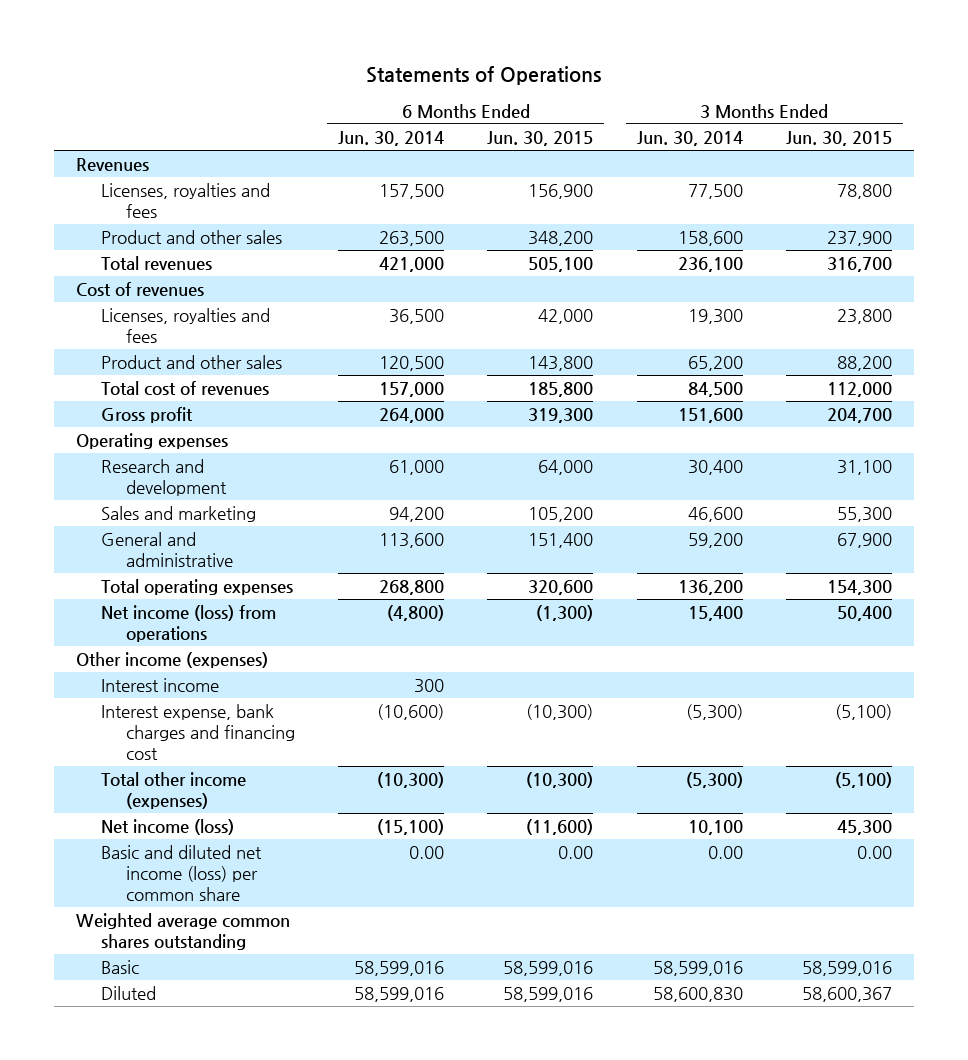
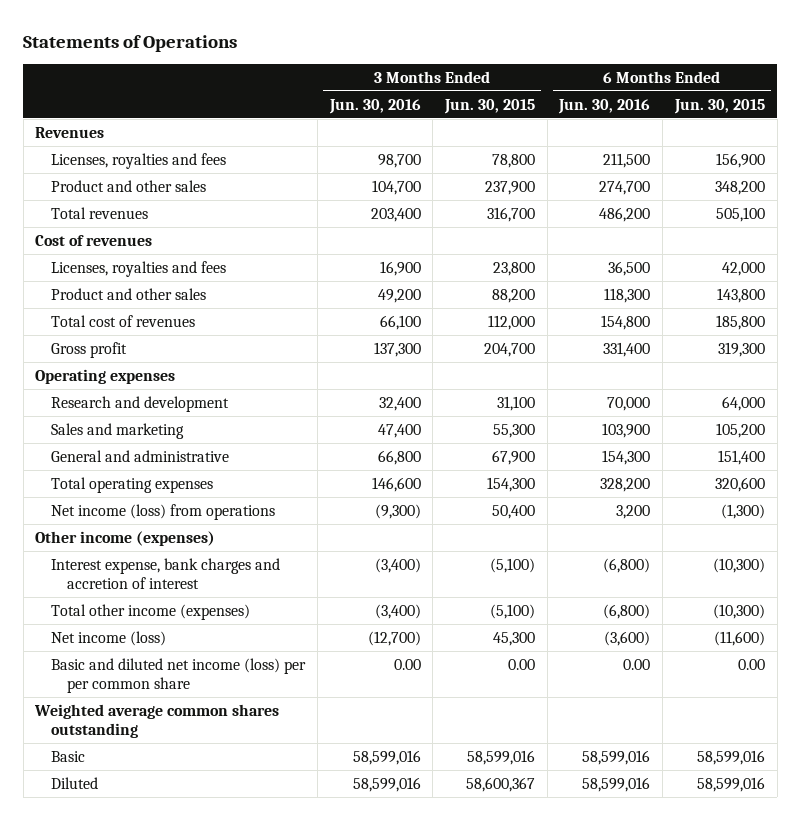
- | 6 Months Ended Jun. 30, 2014 | 6 Months Ended Jun. 30, 2015 | 3 Months Ended Jun. 30, 2014 | 3 Months Ended Jun. 30, 2015
+ | 3 Months Ended Jun. 30, 2016 | 3 Months Ended Jun. 30, 2015 | 6 Months Ended Jun. 30, 2016 | 6 Months Ended Jun. 30, 2015
- Interest income | 300 | | |
- Interest expense, bank charges and financing cost | (10,600) | (10,300) | (5,300) | (5,100)
+ Interest expense, bank charges and accretion of interest | (3,400) | (5,100) | (6,800) | (10,300)
- Basic and diluted net income (loss) per common share | 0.00 | 0.00 | 0.00 | 0.00
+ Basic and diluted net income (loss) per per common share | 0.00 | 0.00 | 0.00 | 0.00

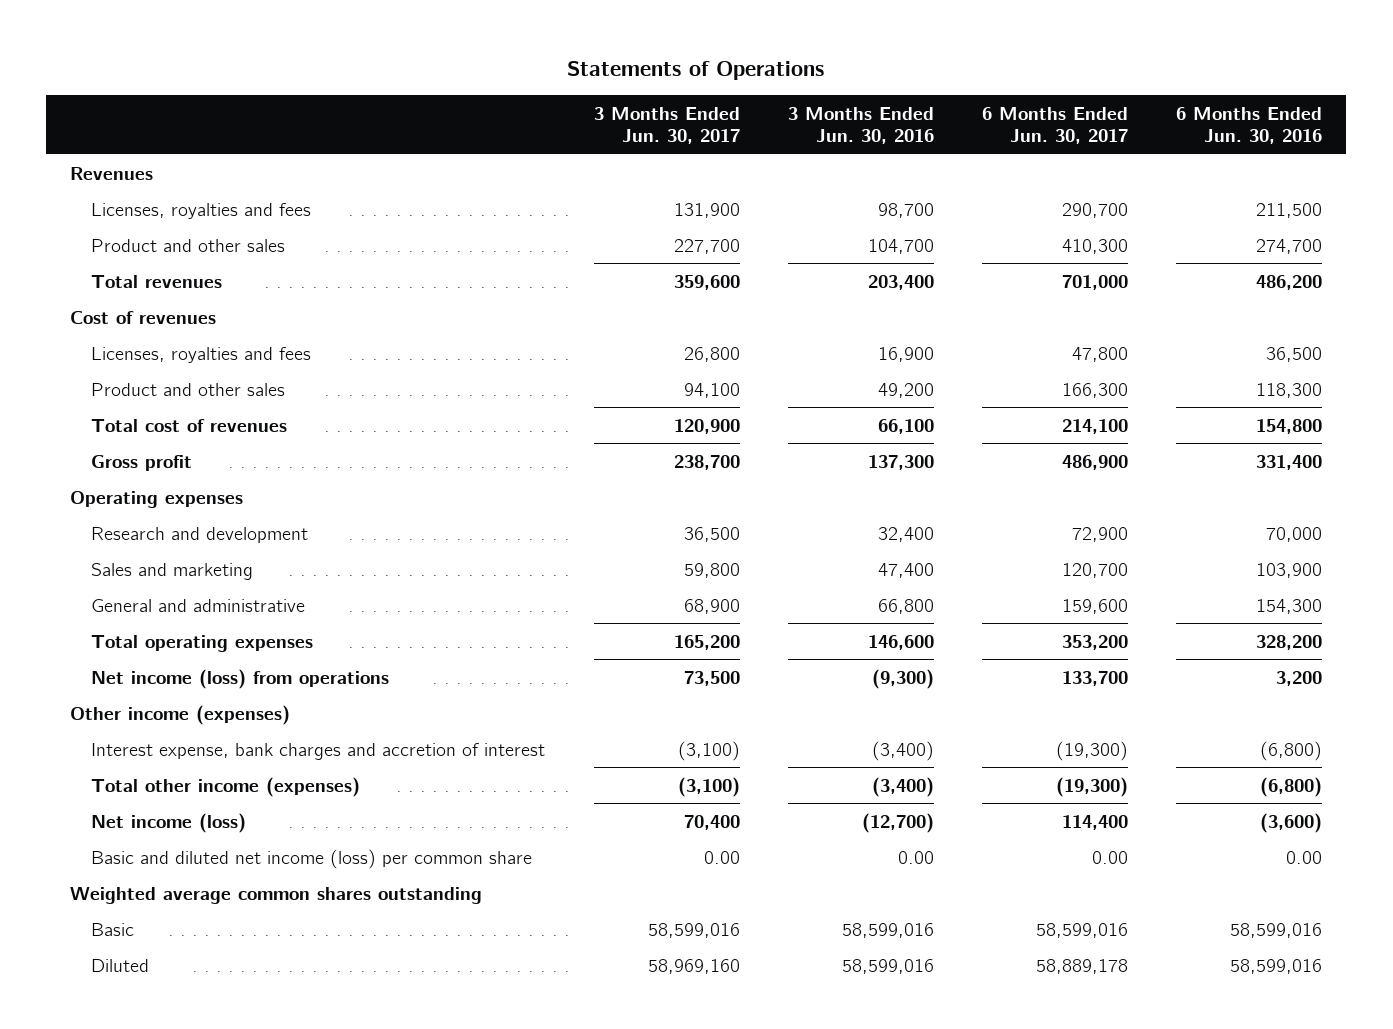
- | 3 Months Ended Jun. 30, 2016 | 3 Months Ended Jun. 30, 2015 | 6 Months Ended Jun. 30, 2016 | 6 Months Ended Jun. 30, 2015
+ | 3 Months Ended Jun. 30, 2017 | 3 Months Ended Jun. 30, 2016 | 6 Months Ended Jun. 30, 2017 | 6 Months Ended Jun. 30, 2016
- Basic and diluted net income (loss) per per common share | 0.00 | 0.00 | 0.00 | 0.00
+ Basic and diluted net income (loss) per common share | 0.00 | 0.00 | 0.00 | 0.00

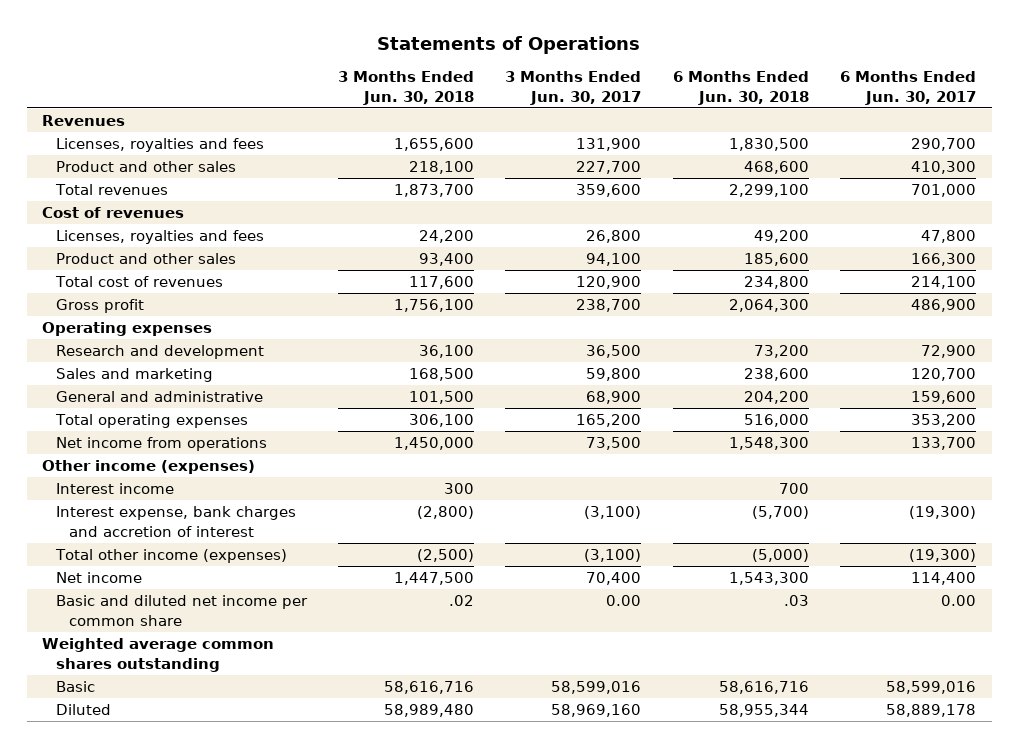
- | 3 Months Ended Jun. 30, 2017 | 3 Months Ended Jun. 30, 2016 | 6 Months Ended Jun. 30, 2017 | 6 Months Ended Jun. 30, 2016
+ | 3 Months Ended Jun. 30, 2018 | 3 Months Ended Jun. 30, 2017 | 6 Months Ended Jun. 30, 2018 | 6 Months Ended Jun. 30, 2017
- Net income (loss) from operations | 73,500 | (9,300) | 133,700 | 3,200
+ Net income from operations | 1,450,000 | 73,500 | 1,548,300 | 133,700
+ Interest income | 300 | | 700 |
- Net income (loss) | 70,400 | (12,700) | 114,400 | (3,600)
- Basic and diluted net income (loss) per common share | 0.00 | 0.00 | 0.00 | 0.00
+ Net income | 1,447,500 | 70,400 | 1,543,300 | 114,400
+ Basic and diluted net income per common share | .02 | 0.00 | .03 | 0.00

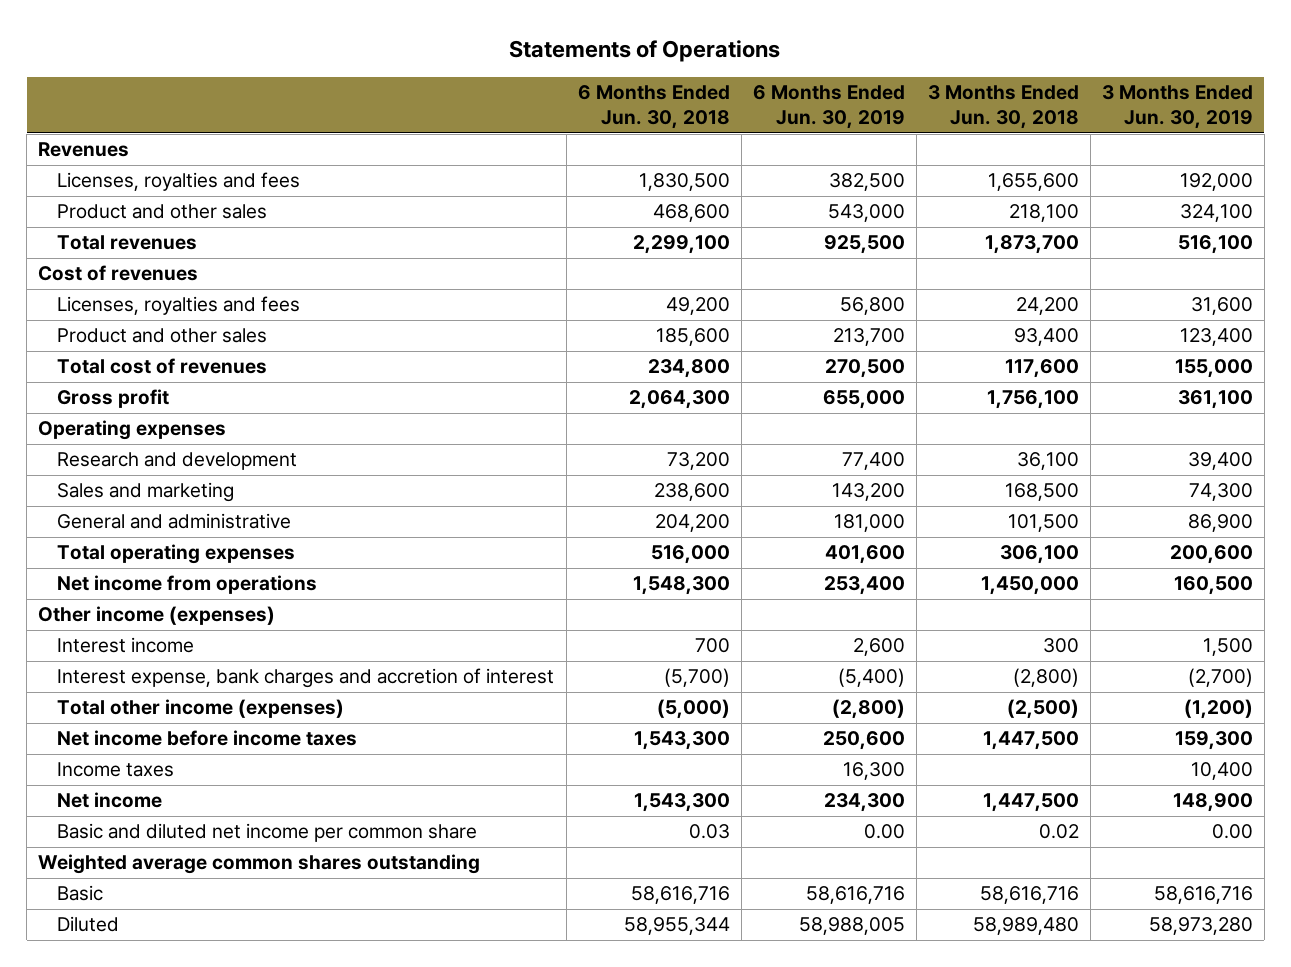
- | 3 Months Ended Jun. 30, 2018 | 3 Months Ended Jun. 30, 2017 | 6 Months Ended Jun. 30, 2018 | 6 Months Ended Jun. 30, 2017
+ | 6 Months Ended Jun. 30, 2018 | 6 Months Ended Jun. 30, 2019 | 3 Months Ended Jun. 30, 2018 | 3 Months Ended Jun. 30, 2019
+ Net income before income taxes | 1,543,300 | 250,600 | 1,447,500 | 159,300
+ Income taxes | | 16,300 | | 10,400
- Basic and diluted net income per common share | .02 | 0.00 | .03 | 0.00
+ Basic and diluted net income per common share | 0.03 | 0.00 | 0.02 | 0.00

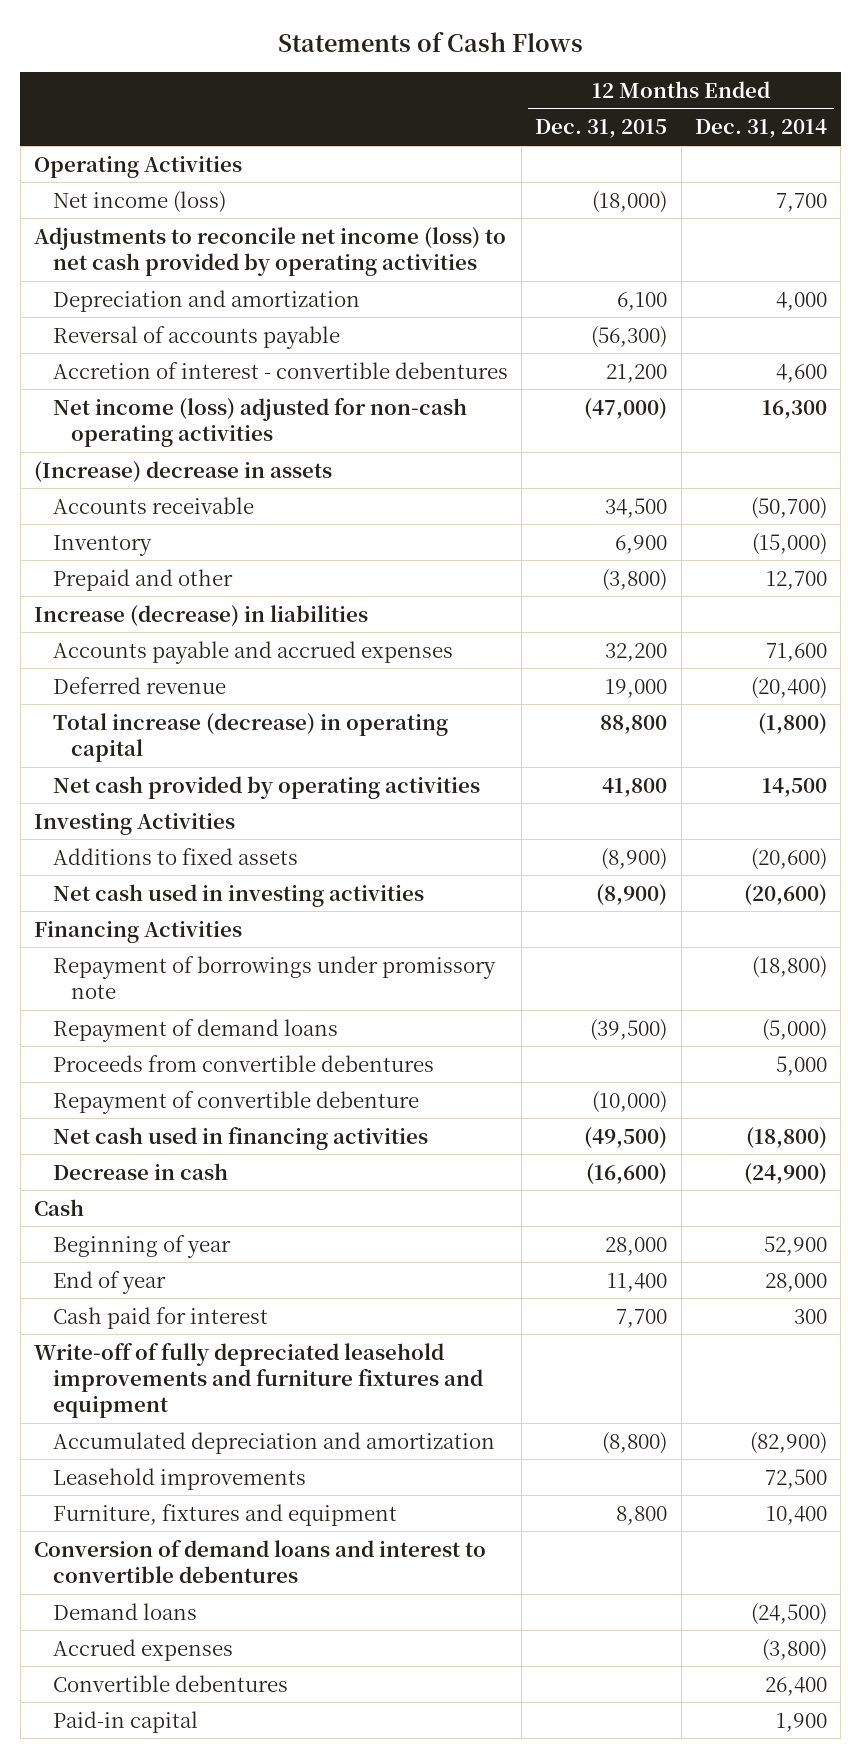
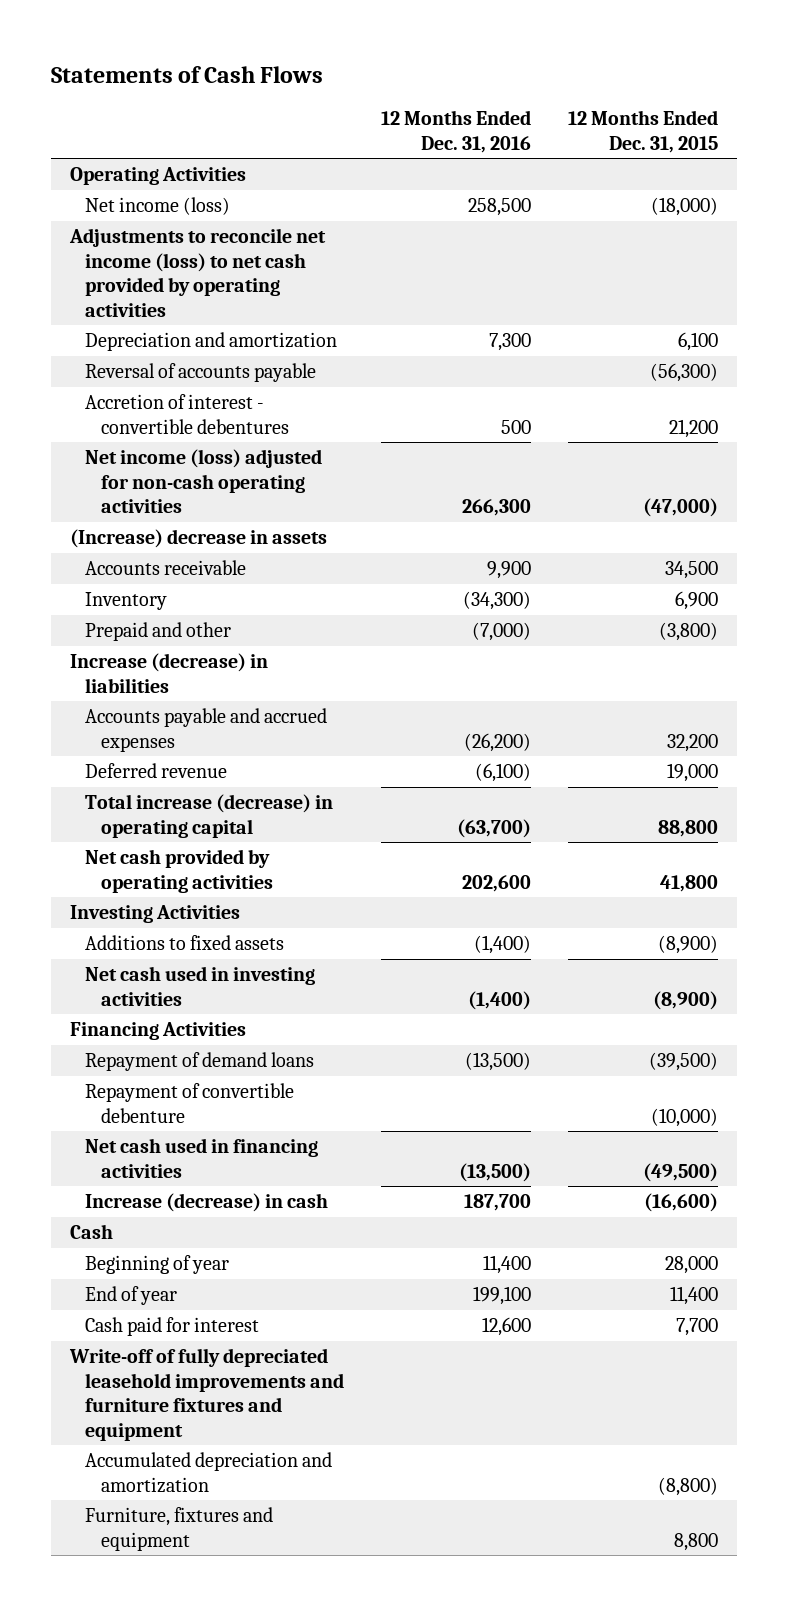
- | 12 Months Ended Dec. 31, 2015 | 12 Months Ended Dec. 31, 2014
+ | 12 Months Ended Dec. 31, 2016 | 12 Months Ended Dec. 31, 2015
- Repayment of borrowings under promissory note | | (18,800)
- Proceeds from convertible debentures | | 5,000
- Decrease in cash | (16,600) | (24,900)
+ Increase (decrease) in cash | 187,700 | (16,600)
- Leasehold improvements | | 72,500
- Conversion of demand loans and interest to convertible debentures
- Demand loans | | (24,500)
- Accrued expenses | | (3,800)
- Convertible debentures | | 26,400
- Paid-in capital | | 1,900

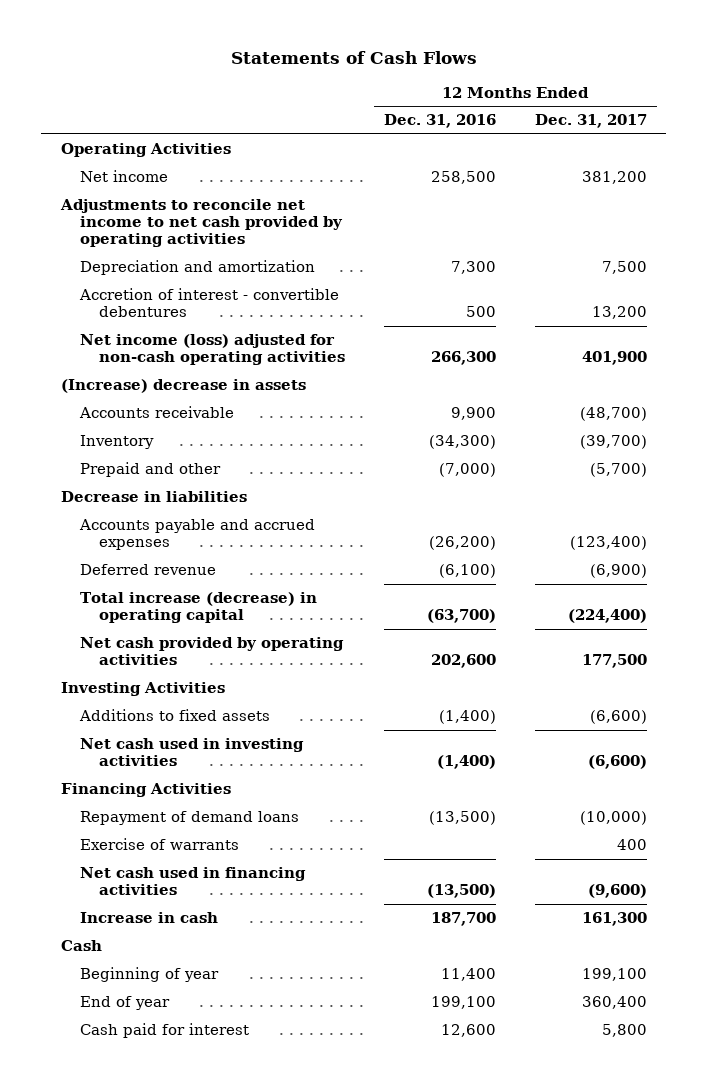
- | 12 Months Ended Dec. 31, 2016 | 12 Months Ended Dec. 31, 2015
+ | 12 Months Ended Dec. 31, 2016 | 12 Months Ended Dec. 31, 2017
- Net income (loss) | 258,500 | (18,000)
- Adjustments to reconcile net income (loss) to net cash provided by operating activities
+ Net income | 258,500 | 381,200
+ Adjustments to reconcile net income to net cash provided by operating activities
- Reversal of accounts payable | | (56,300)
- Increase (decrease) in liabilities
+ Decrease in liabilities
- Repayment of convertible debenture | | (10,000)
+ Exercise of warrants | | 400
- Increase (decrease) in cash | 187,700 | (16,600)
+ Increase in cash | 187,700 | 161,300
- Write-off of fully depreciated leasehold improvements and furniture fixtures and equipment
- Accumulated depreciation and amortization | | (8,800)
- Furniture, fixtures and equipment | | 8,800

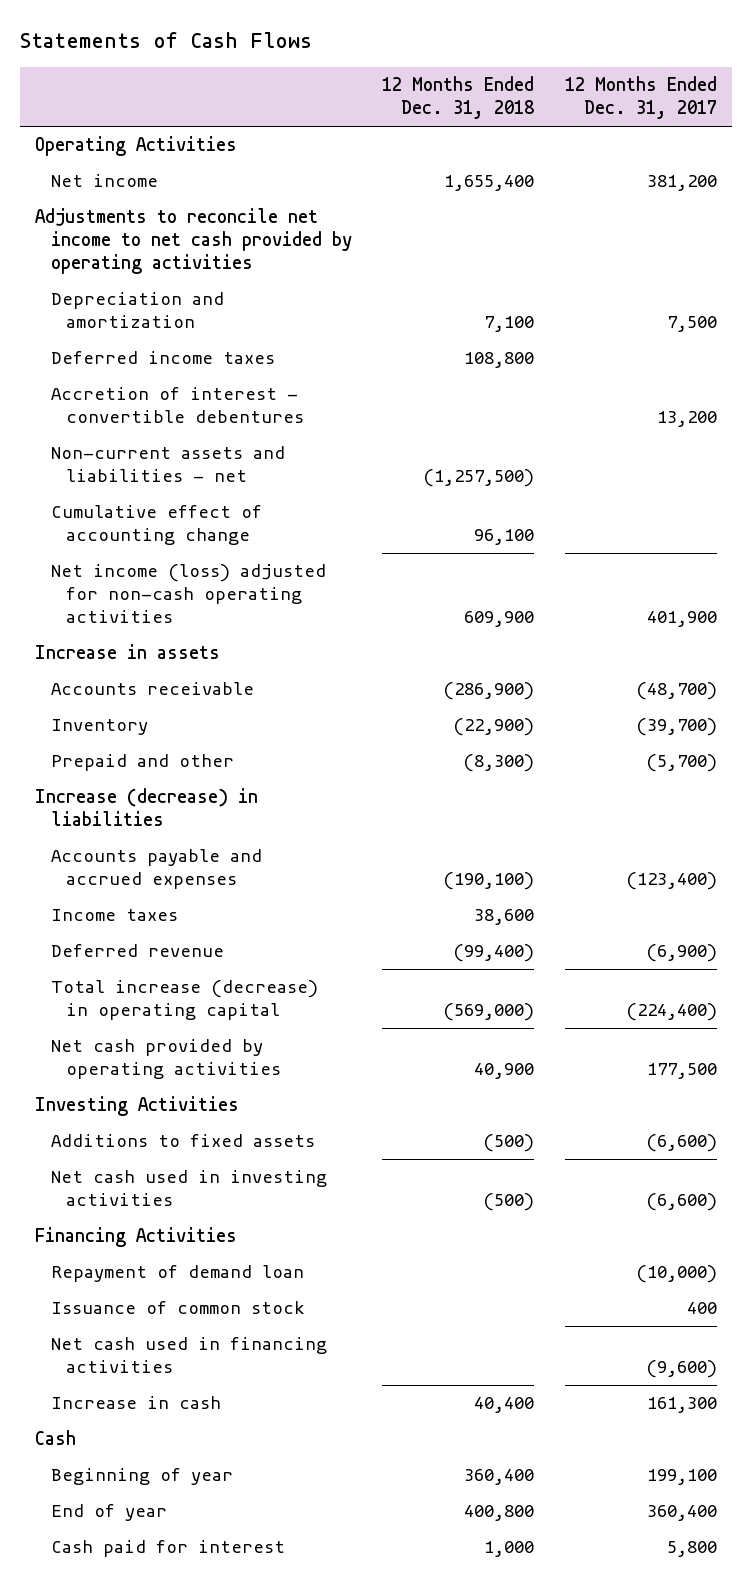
- | 12 Months Ended Dec. 31, 2016 | 12 Months Ended Dec. 31, 2017
+ | 12 Months Ended Dec. 31, 2018 | 12 Months Ended Dec. 31, 2017
+ Deferred income taxes | 108,800 |
+ Non-current assets and liabilities - net | (1,257,500) |
+ Cumulative effect of accounting change | 96,100 |
- (Increase) decrease in assets
+ Increase in assets
- Decrease in liabilities
+ Increase (decrease) in liabilities
+ Income taxes | 38,600 |
- Repayment of demand loans | (13,500) | (10,000)
- Exercise of warrants | | 400
+ Repayment of demand loan | | (10,000)
+ Issuance of common stock | | 400

